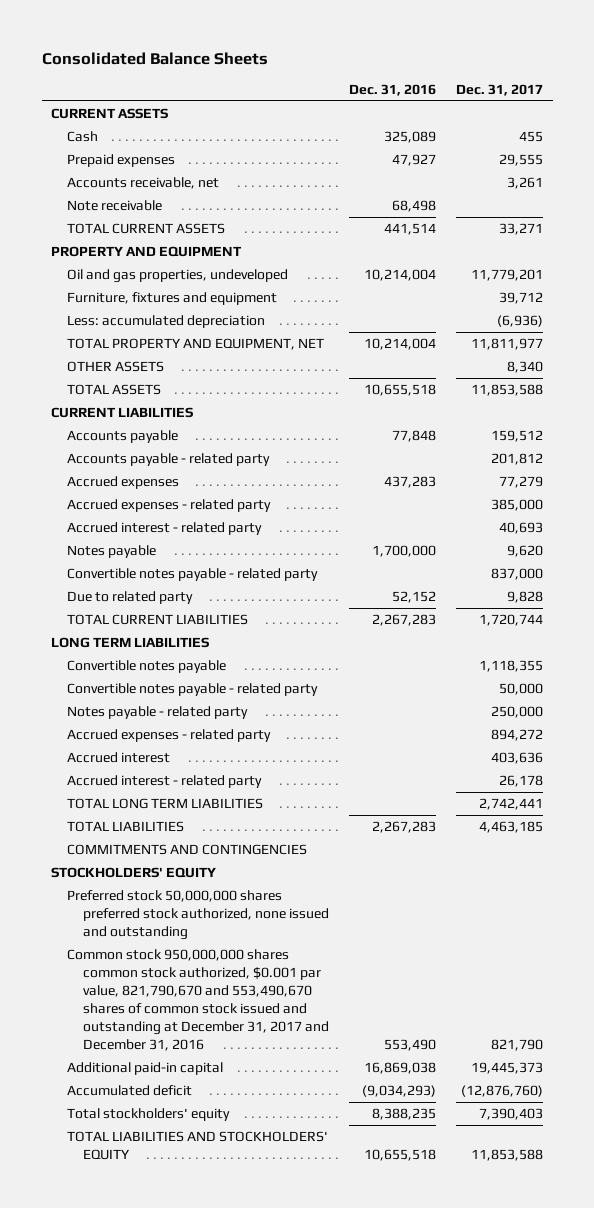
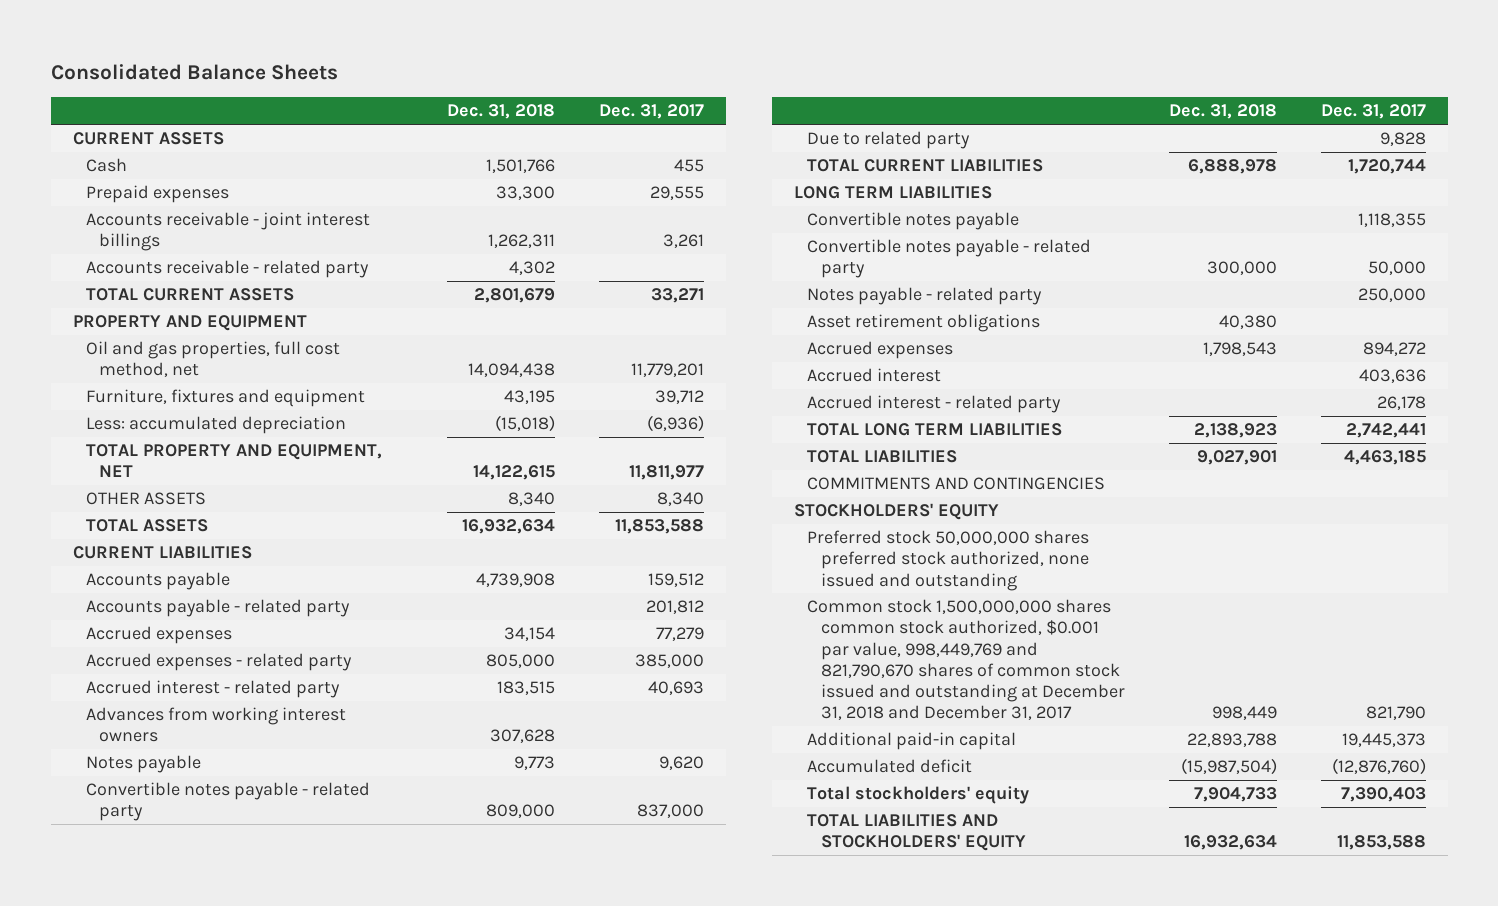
- | Dec. 31, 2016 | Dec. 31, 2017
+ | Dec. 31, 2018 | Dec. 31, 2017
- Accounts receivable, net | | 3,261
- Note receivable | 68,498 |
+ Accounts receivable - joint interest billings | 1,262,311 | 3,261
+ Accounts receivable - related party | 4,302 |
- Oil and gas properties, undeveloped | 10,214,004 | 11,779,201
+ Oil and gas properties, full cost method, net | 14,094,438 | 11,779,201
+ Advances from working interest owners | 307,628 |
- Accrued expenses - related party | | 894,272
+ Asset retirement obligations | 40,380 |
+ Accrued expenses | 1,798,543 | 894,272
- Common stock 950,000,000 shares common stock authorized, $0.001 par value, 821,790,670 and 553,490,670 shares of common stock issued and outstanding at December 31, 2017 and December 31, 2016 | 553,490 | 821,790
+ Common stock 1,500,000,000 shares common stock authorized, $0.001 par value, 998,449,769 and 821,790,670 shares of common stock issued and outstanding at December 31, 2018 and December 31, 2017 | 998,449 | 821,790

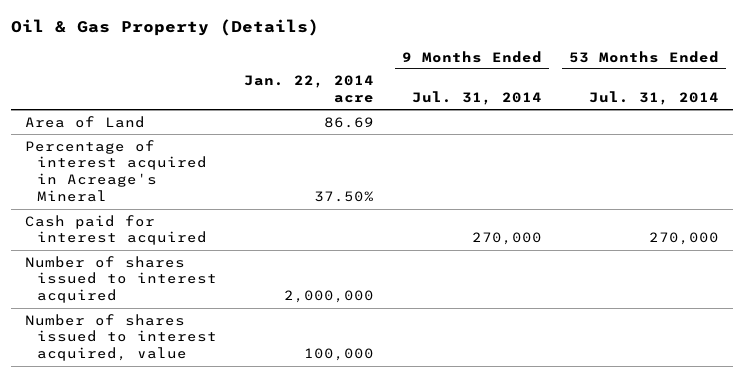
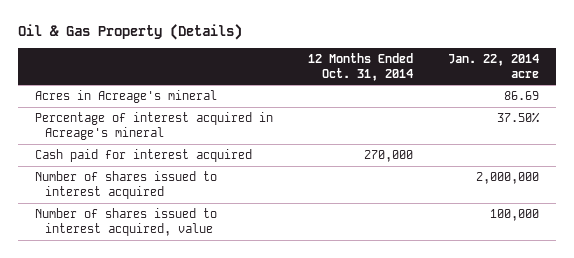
- | Jan. 22, 2014 acre | 9 Months Ended Jul. 31, 2014 | 53 Months Ended Jul. 31, 2014
+ | 12 Months Ended Oct. 31, 2014 | Jan. 22, 2014 acre
- Area of Land | 86.69 | |
- Percentage of interest acquired in Acreage's Mineral | 37.50% | |
+ Acres in Acreage's mineral | | 86.69
+ Percentage of interest acquired in Acreage's mineral | | 37.50%

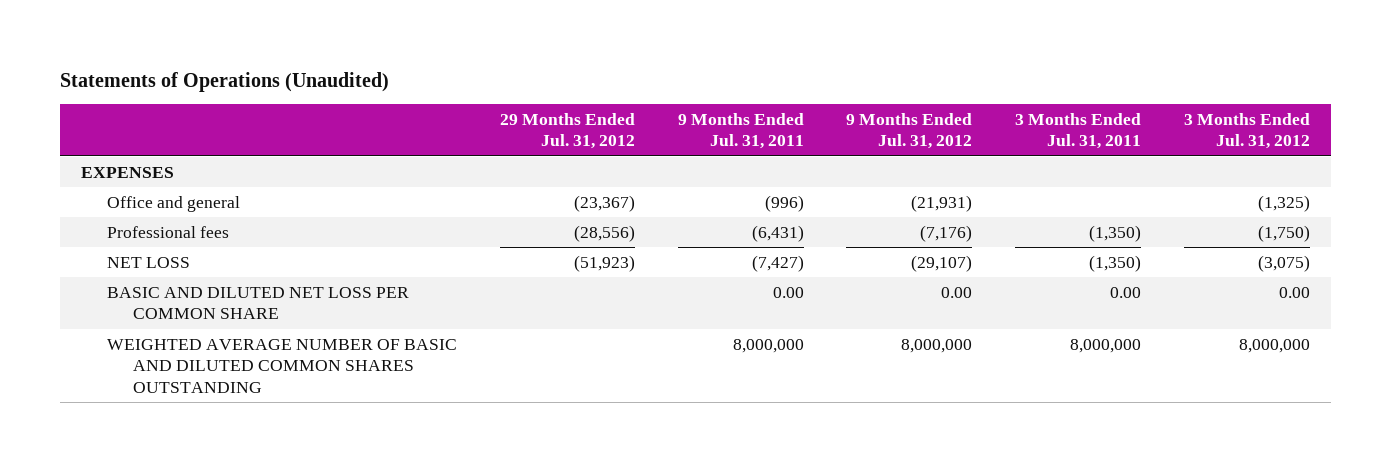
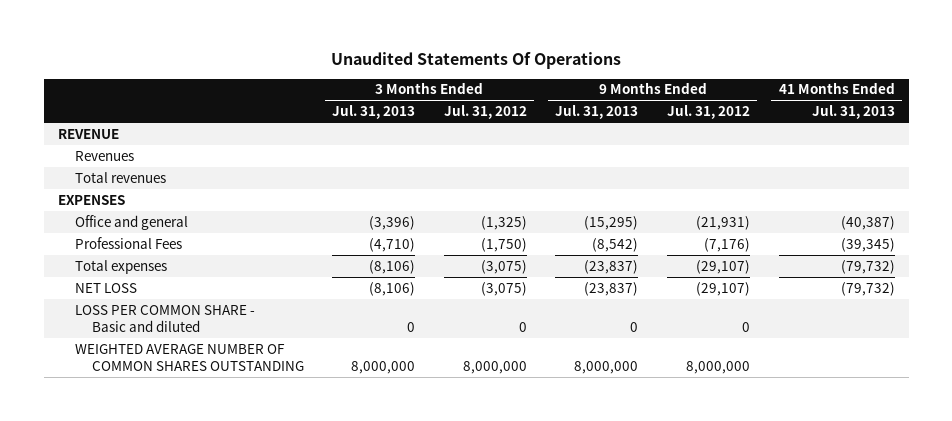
- Statements of Operations (Unaudited)
+ Unaudited Statements Of Operations
- | 29 Months Ended Jul. 31, 2012 | 9 Months Ended Jul. 31, 2011 | 9 Months Ended Jul. 31, 2012 | 3 Months Ended Jul. 31, 2011 | 3 Months Ended Jul. 31, 2012
+ | 3 Months Ended Jul. 31, 2013 | 3 Months Ended Jul. 31, 2012 | 9 Months Ended Jul. 31, 2013 | 9 Months Ended Jul. 31, 2012 | 41 Months Ended Jul. 31, 2013
+ REVENUE
+ Revenues
+ Total revenues
- Professional fees | (28,556) | (6,431) | (7,176) | (1,350) | (1,750)
+ Professional Fees | (4,710) | (1,750) | (8,542) | (7,176) | (39,345)
+ Total expenses | (8,106) | (3,075) | (23,837) | (29,107) | (79,732)
- BASIC AND DILUTED NET LOSS PER COMMON SHARE | | 0.00 | 0.00 | 0.00 | 0.00
- WEIGHTED AVERAGE NUMBER OF BASIC AND DILUTED COMMON SHARES OUTSTANDING | | 8,000,000 | 8,000,000 | 8,000,000 | 8,000,000
+ LOSS PER COMMON SHARE - Basic and diluted | 0 | 0 | 0 | 0 |
+ WEIGHTED AVERAGE NUMBER OF COMMON SHARES OUTSTANDING | 8,000,000 | 8,000,000 | 8,000,000 | 8,000,000 |

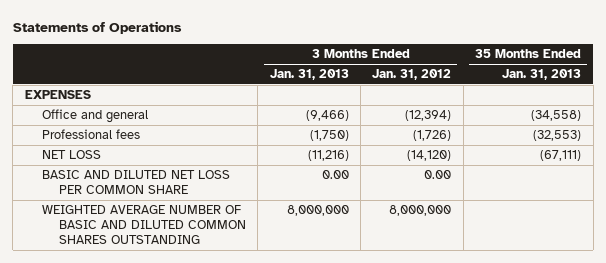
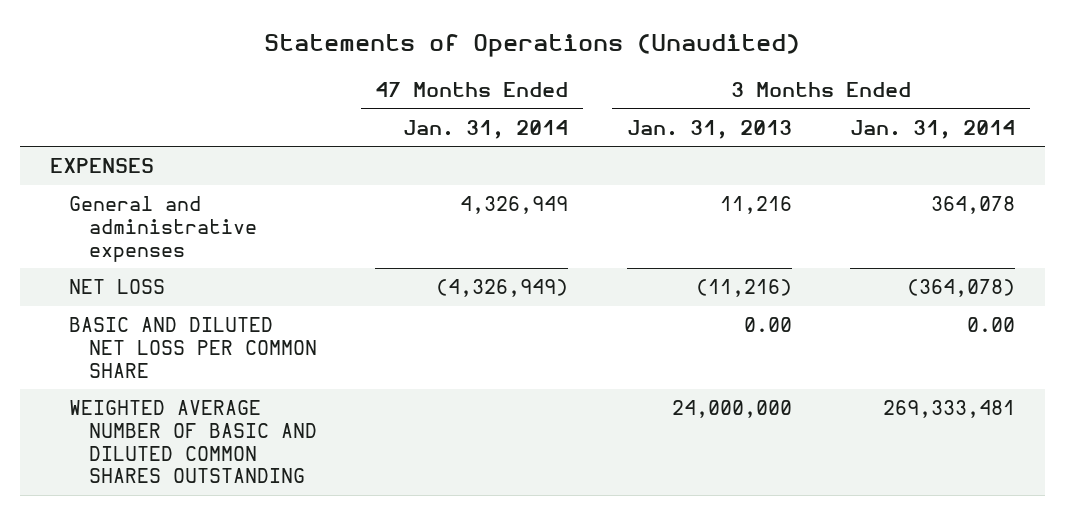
- Statements of Operations
+ Statements of Operations (Unaudited)
- | 3 Months Ended Jan. 31, 2013 | 3 Months Ended Jan. 31, 2012 | 35 Months Ended Jan. 31, 2013
+ | 47 Months Ended Jan. 31, 2014 | 3 Months Ended Jan. 31, 2013 | 3 Months Ended Jan. 31, 2014
- Office and general | (9,466) | (12,394) | (34,558)
- Professional fees | (1,750) | (1,726) | (32,553)
+ General and administrative expenses | 4,326,949 | 11,216 | 364,078
- WEIGHTED AVERAGE NUMBER OF BASIC AND DILUTED COMMON SHARES OUTSTANDING | 8,000,000 | 8,000,000 |
+ WEIGHTED AVERAGE NUMBER OF BASIC AND DILUTED COMMON SHARES OUTSTANDING | | 24,000,000 | 269,333,481

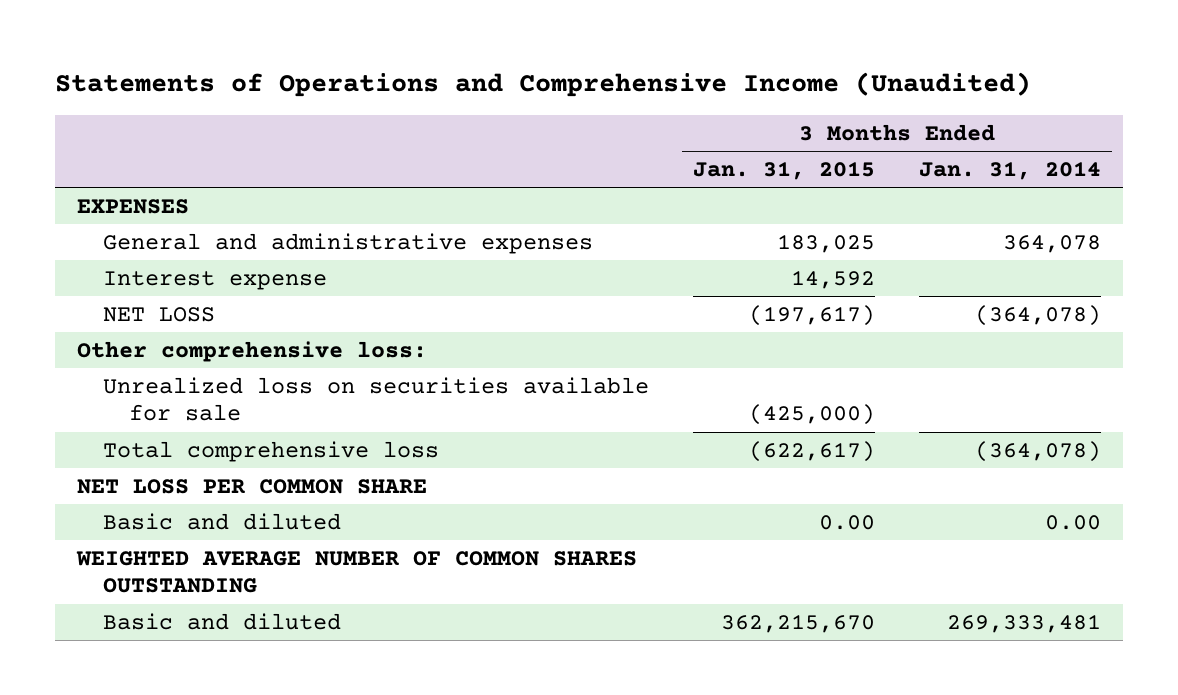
- Statements of Operations (Unaudited)
+ Statements of Operations and Comprehensive Income (Unaudited)
- | 47 Months Ended Jan. 31, 2014 | 3 Months Ended Jan. 31, 2013 | 3 Months Ended Jan. 31, 2014
+ | 3 Months Ended Jan. 31, 2015 | 3 Months Ended Jan. 31, 2014
+ Interest expense | 14,592 |
- BASIC AND DILUTED NET LOSS PER COMMON SHARE | | 0.00 | 0.00
- WEIGHTED AVERAGE NUMBER OF BASIC AND DILUTED COMMON SHARES OUTSTANDING | | 24,000,000 | 269,333,481
+ Other comprehensive loss:
+ Unrealized loss on securities available for sale | (425,000) |
+ Total comprehensive loss | (622,617) | (364,078)
+ NET LOSS PER COMMON SHARE
+ Basic and diluted | 0.00 | 0.00
+ WEIGHTED AVERAGE NUMBER OF COMMON SHARES OUTSTANDING
+ Basic and diluted | 362,215,670 | 269,333,481

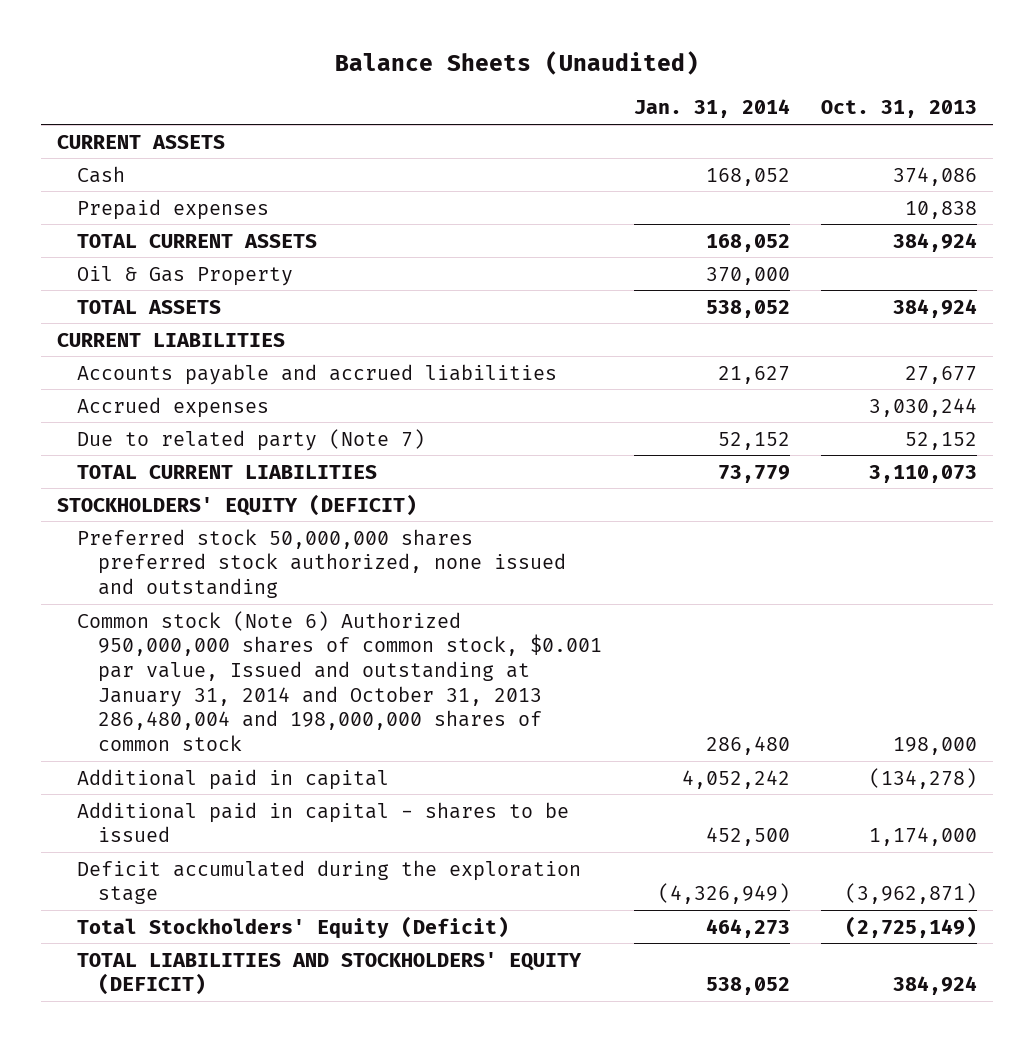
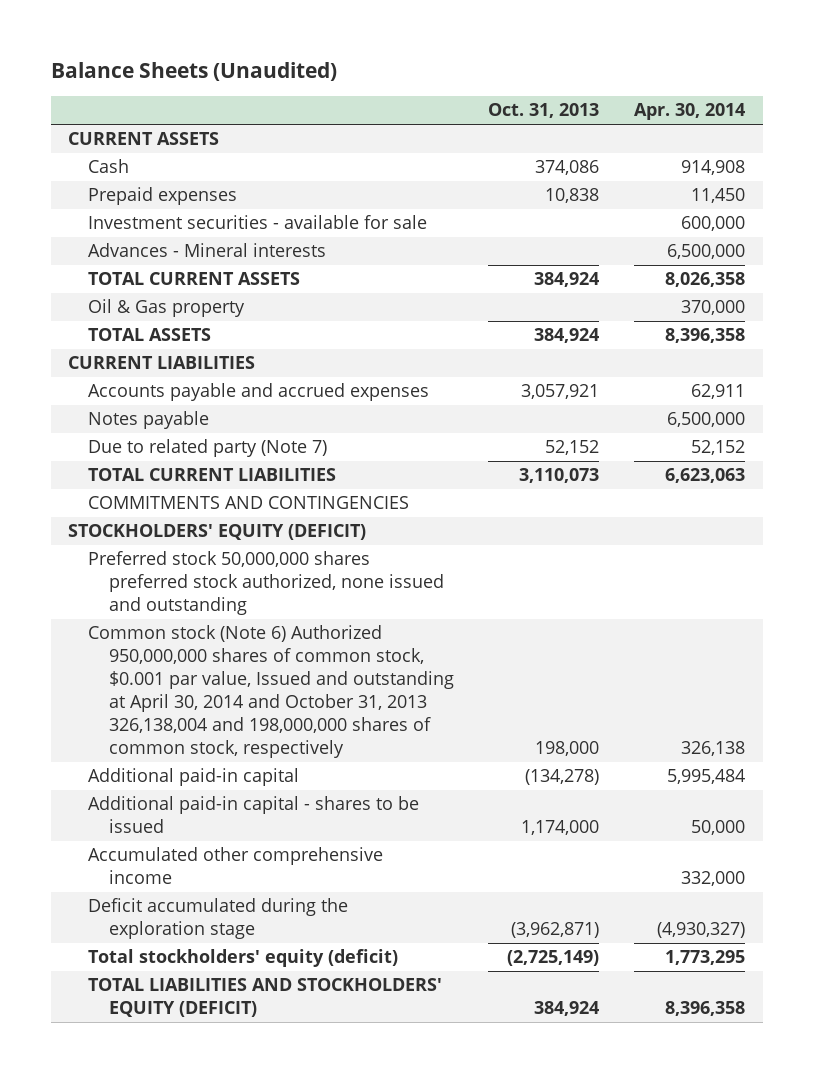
- | Jan. 31, 2014 | Oct. 31, 2013
+ | Oct. 31, 2013 | Apr. 30, 2014
+ Investment securities - available for sale | | 600,000
+ Advances - Mineral interests | | 6,500,000
- Oil & Gas Property | 370,000 |
+ Oil & Gas property | | 370,000
- Accounts payable and accrued liabilities | 21,627 | 27,677
- Accrued expenses | | 3,030,244
+ Accounts payable and accrued expenses | 3,057,921 | 62,911
+ Notes payable | | 6,500,000
+ COMMITMENTS AND CONTINGENCIES
- Common stock (Note 6) Authorized 950,000,000 shares of common stock, $0.001 par value, Issued and outstanding at January 31, 2014 and October 31, 2013 286,480,004 and 198,000,000 shares of common stock | 286,480 | 198,000
- Additional paid in capital | 4,052,242 | (134,278)
- Additional paid in capital - shares to be issued | 452,500 | 1,174,000
+ Common stock (Note 6) Authorized 950,000,000 shares of common stock, $0.001 par value, Issued and outstanding at April 30, 2014 and October 31, 2013 326,138,004 and 198,000,000 shares of common stock, respectively | 198,000 | 326,138
+ Additional paid-in capital | (134,278) | 5,995,484
+ Additional paid-in capital - shares to be issued | 1,174,000 | 50,000
+ Accumulated other comprehensive income | | 332,000
- Total Stockholders' Equity (Deficit) | 464,273 | (2,725,149)
+ Total stockholders' equity (deficit) | (2,725,149) | 1,773,295

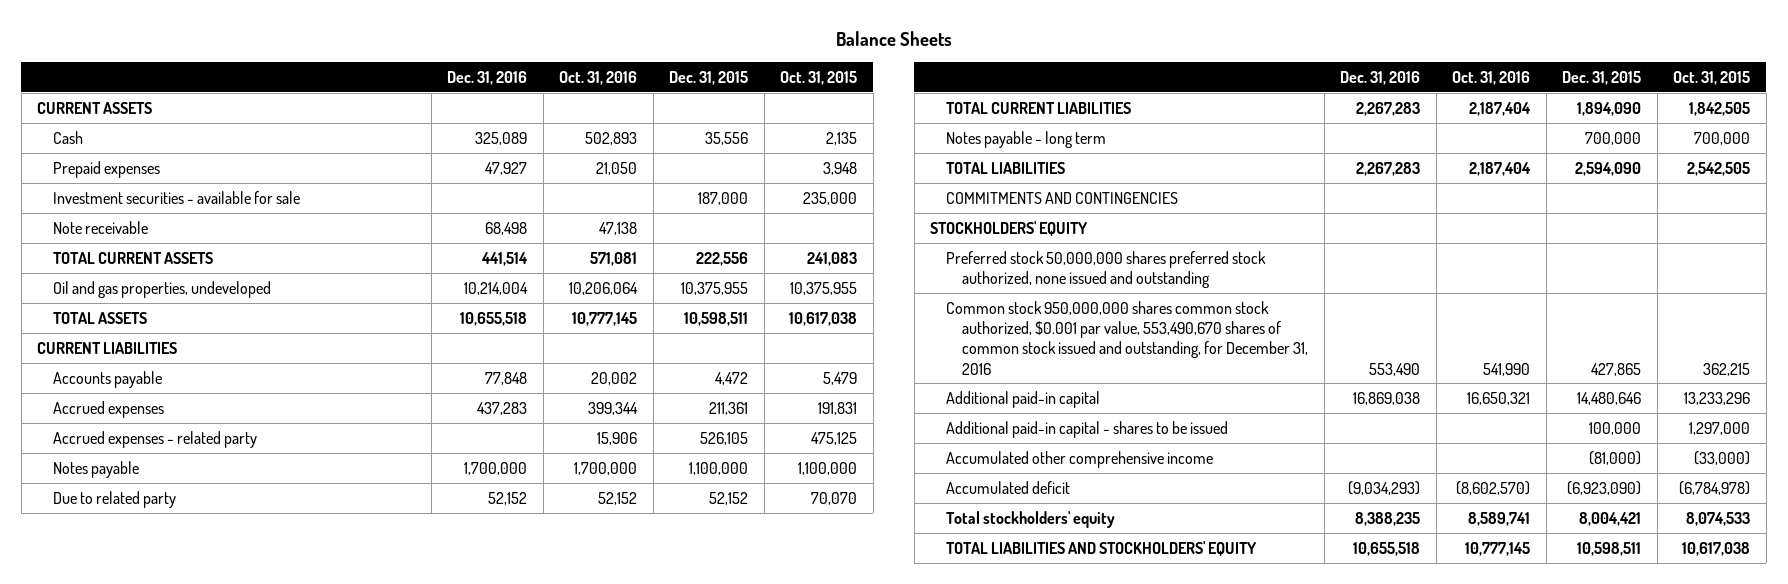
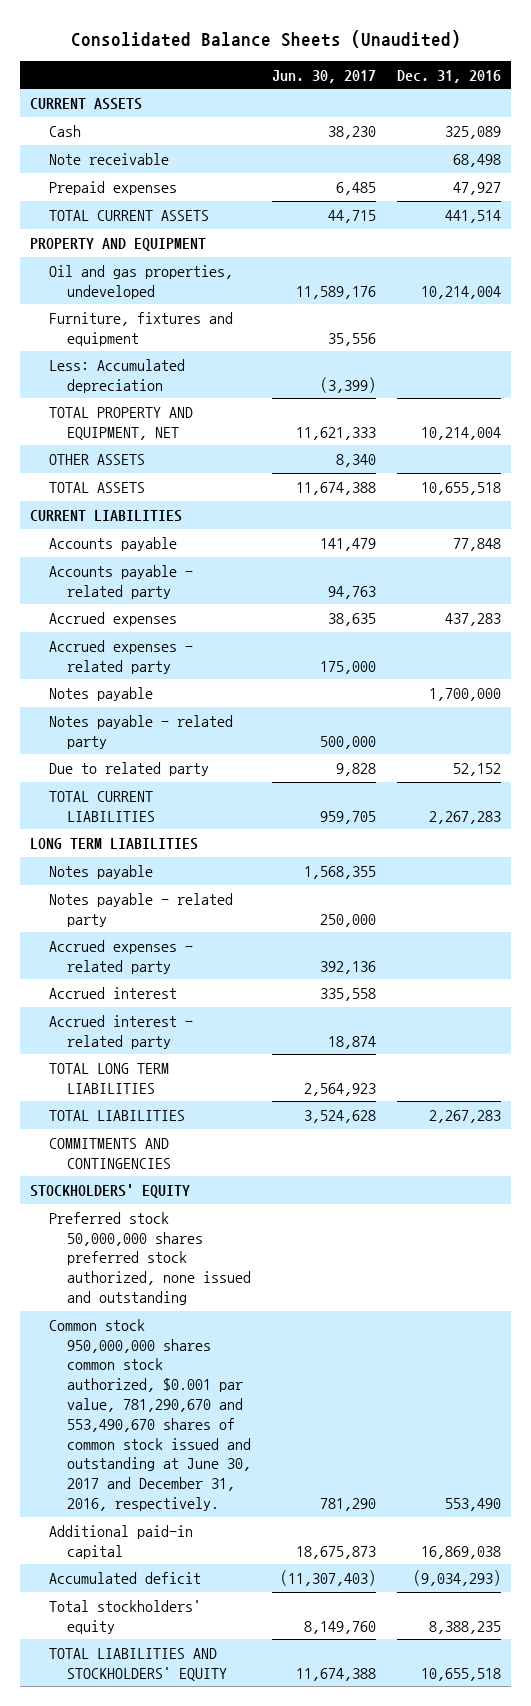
- Balance Sheets
+ Consolidated Balance Sheets (Unaudited)
- | Dec. 31, 2016 | Oct. 31, 2016 | Dec. 31, 2015 | Oct. 31, 2015
+ | Jun. 30, 2017 | Dec. 31, 2016
- Investment securities - available for sale | | | 187,000 | 235,000
moved down: Prepaid expenses | 6,485 | 47,927
+ PROPERTY AND EQUIPMENT
+ Furniture, fixtures and equipment | 35,556 |
+ Less: Accumulated depreciation | (3,399) |
+ TOTAL PROPERTY AND EQUIPMENT, NET | 11,621,333 | 10,214,004
+ OTHER ASSETS | 8,340 |
+ Accounts payable - related party | 94,763 |
+ Notes payable - related party | 500,000 |
- Notes payable - long term | | | 700,000 | 700,000
+ LONG TERM LIABILITIES
+ Notes payable | 1,568,355 |
+ Notes payable - related party | 250,000 |
+ Accrued expenses - related party | 392,136 |
+ Accrued interest | 335,558 |
+ Accrued interest - related party | 18,874 |
+ TOTAL LONG TERM LIABILITIES | 2,564,923 |
- Common stock 950,000,000 shares common stock authorized, $0.001 par value, 553,490,670 shares of common stock issued and outstanding, for December 31, 2016 | 553,490 | 541,990 | 427,865 | 362,215
+ Common stock 950,000,000 shares common stock authorized, $0.001 par value, 781,290,670 and 553,490,670 shares of common stock issued and outstanding at June 30, 2017 and December 31, 2016, respectively. | 781,290 | 553,490
- Additional paid-in capital - shares to be issued | | | 100,000 | 1,297,000
- Accumulated other comprehensive income | | | (81,000) | (33,000)

